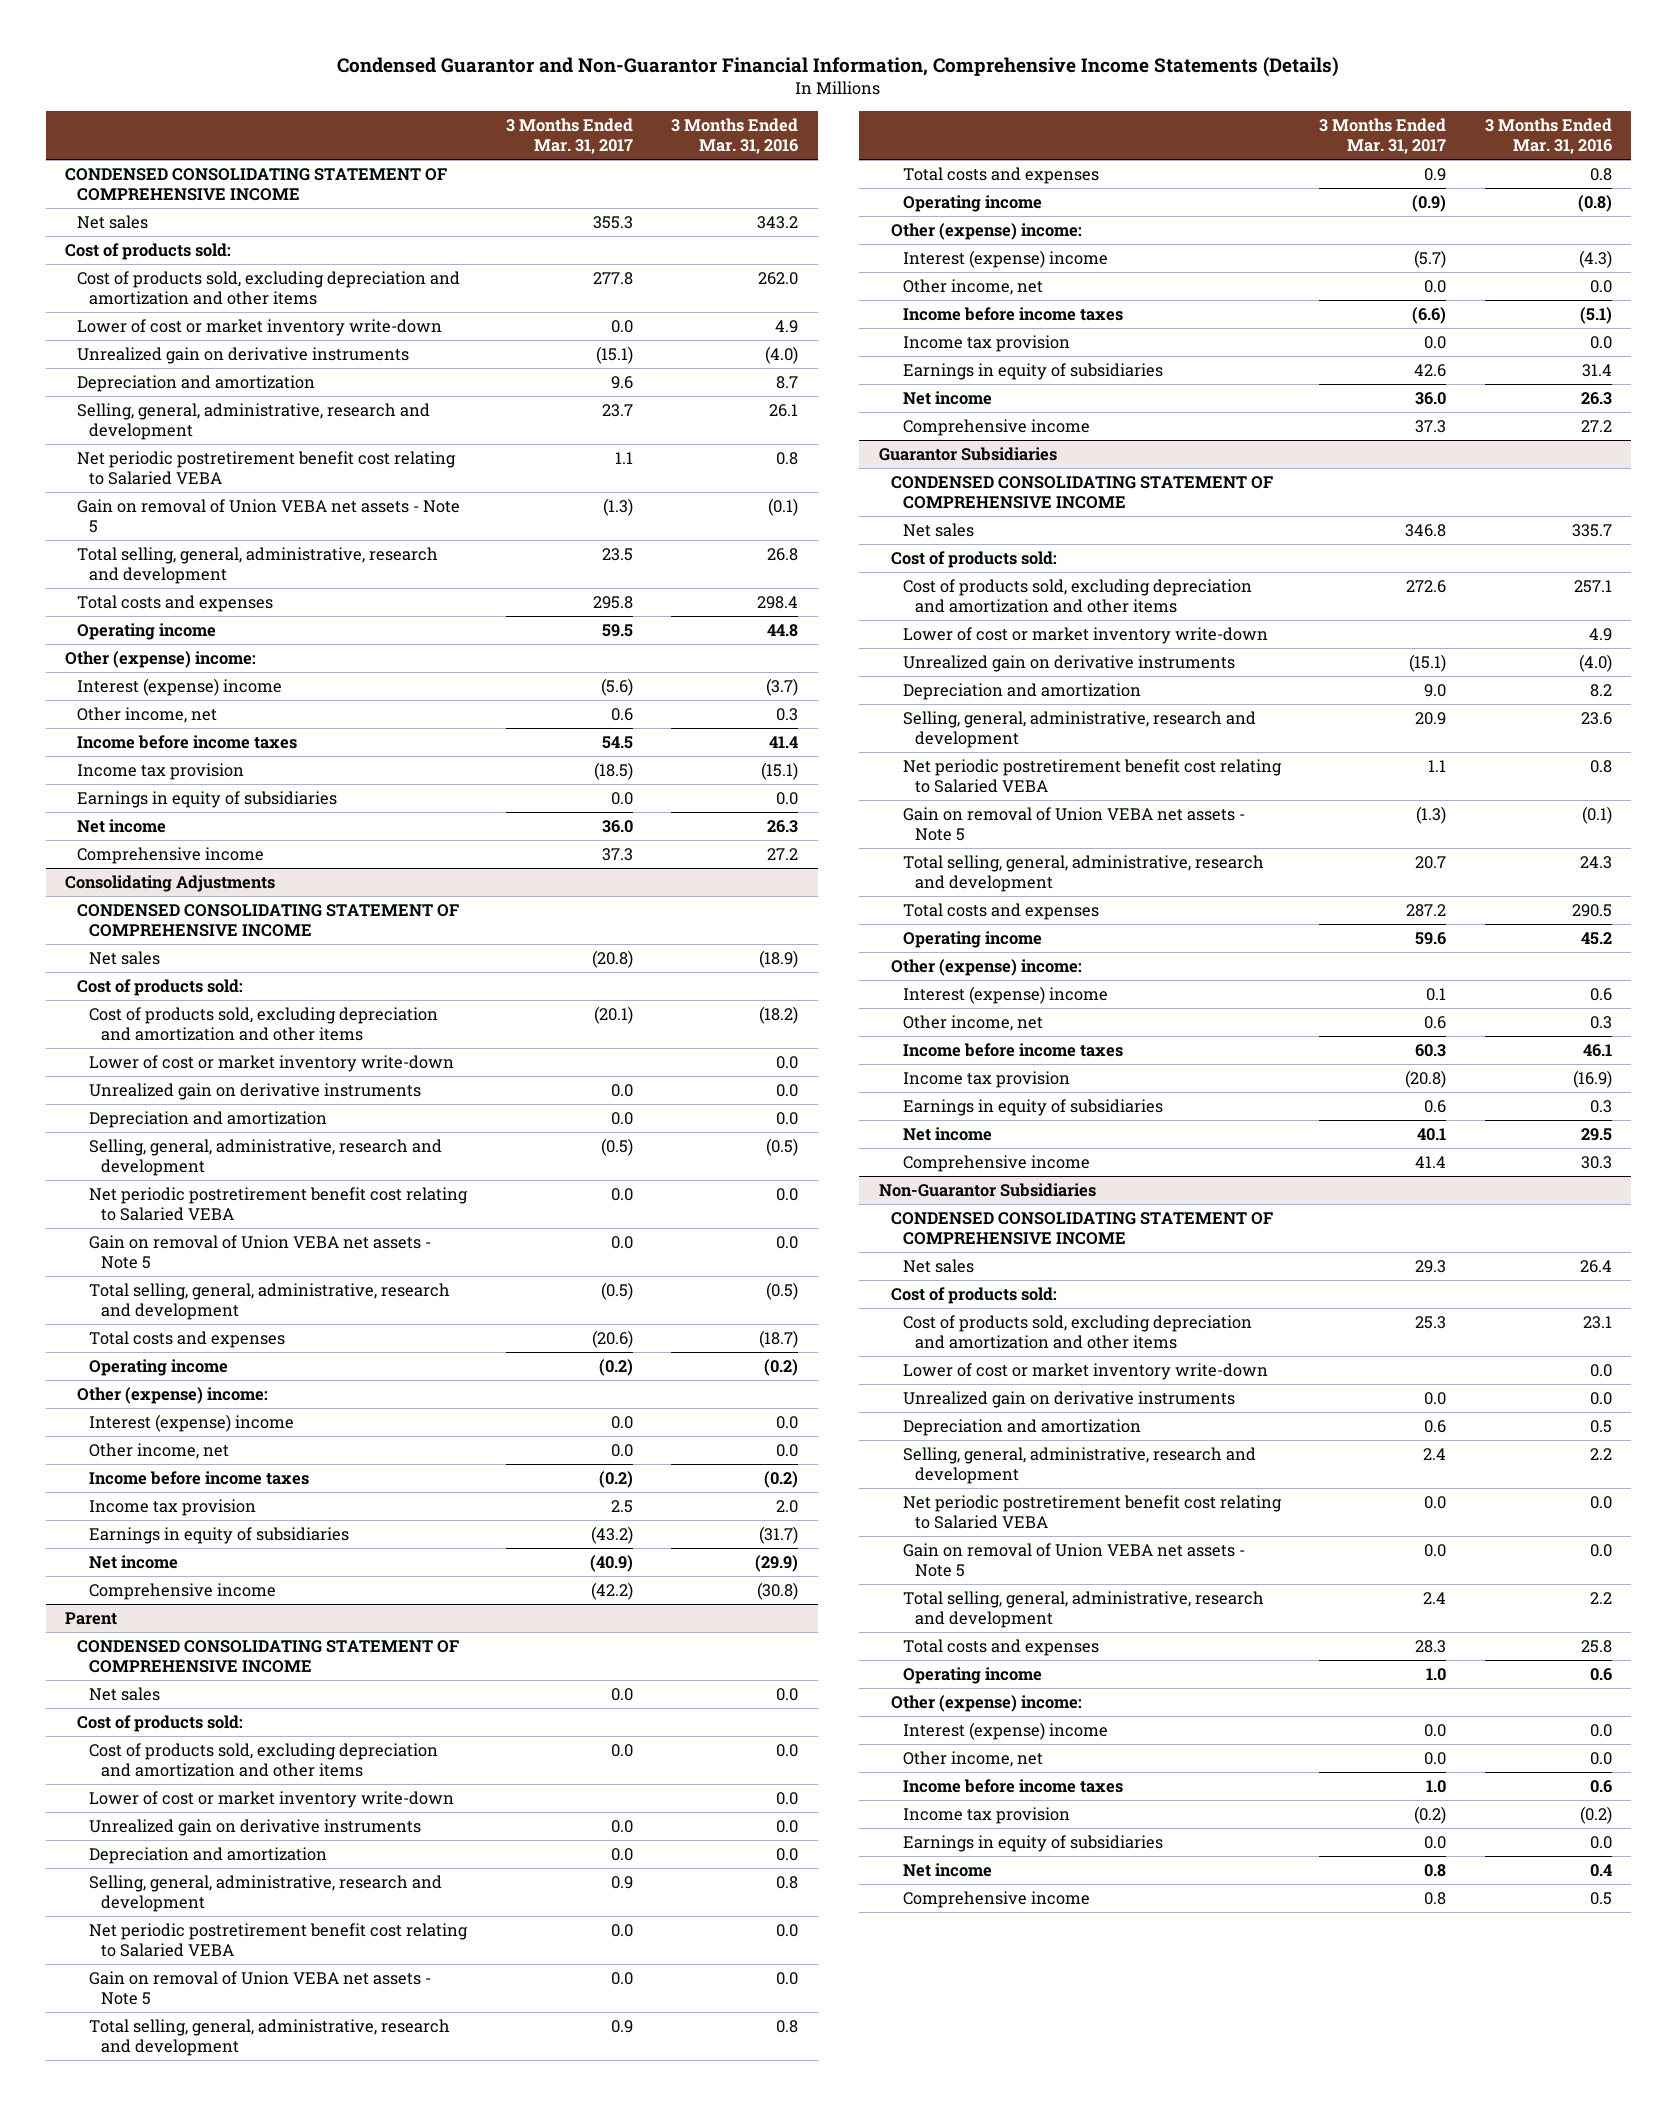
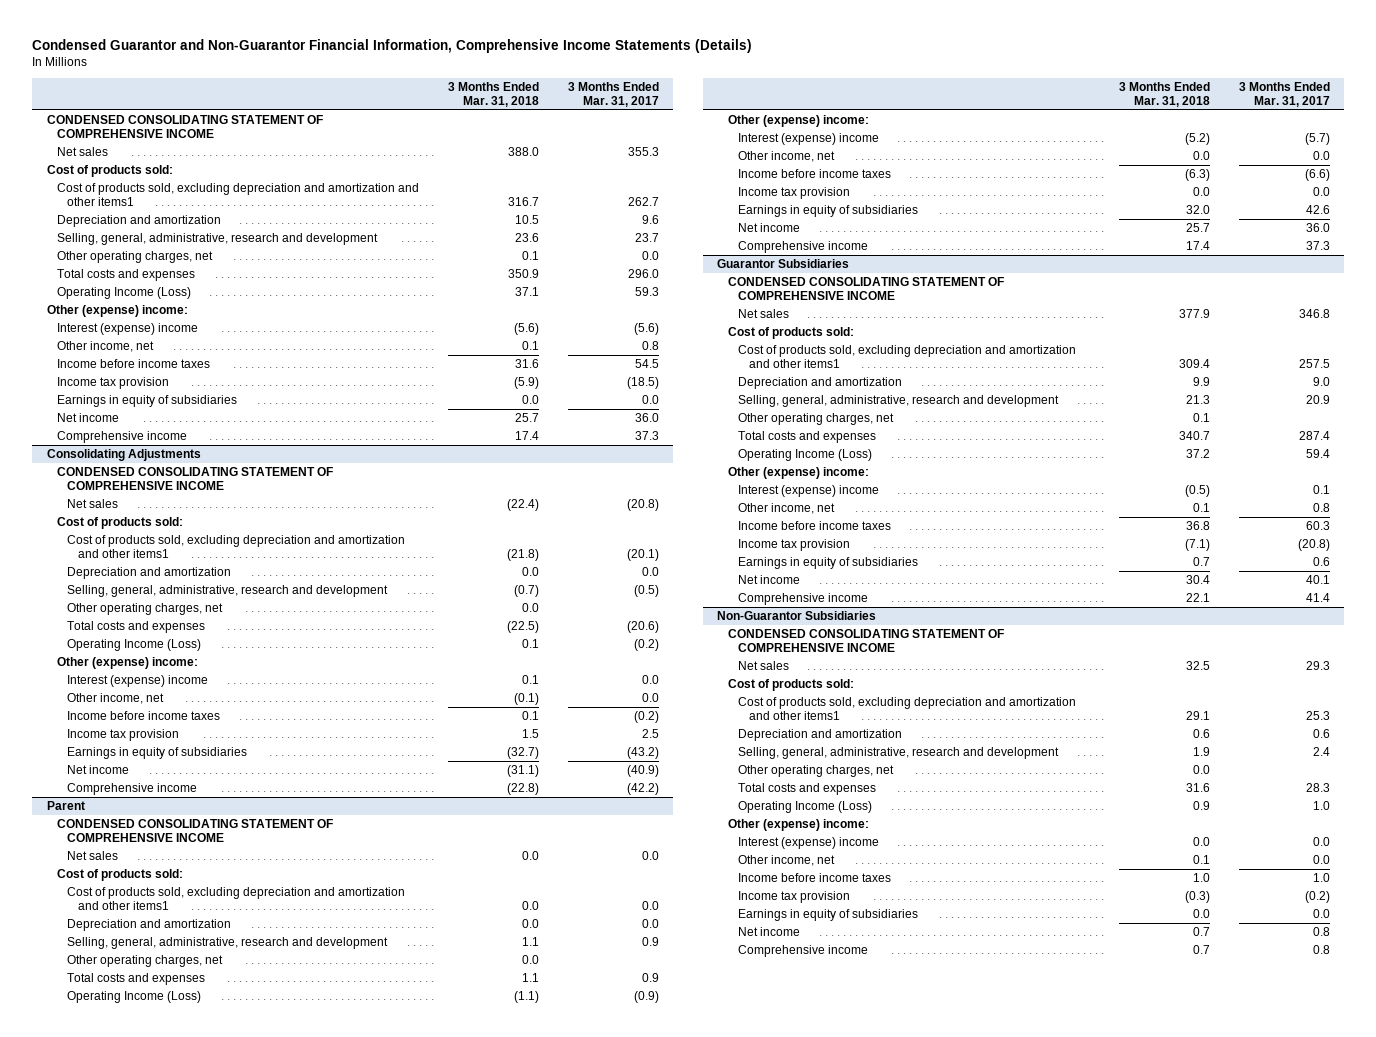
- | 3 Months Ended Mar. 31, 2017 | 3 Months Ended Mar. 31, 2016
+ | 3 Months Ended Mar. 31, 2018 | 3 Months Ended Mar. 31, 2017
- Cost of products sold, excluding depreciation and amortization and other items | 277.8 | 262.0
- Lower of cost or market inventory write-down | 0.0 | 4.9
- Unrealized gain on derivative instruments | (15.1) | (4.0)
+ Cost of products sold, excluding depreciation and amortization and other items1 | 316.7 | 262.7
- Net periodic postretirement benefit cost relating to Salaried VEBA | 1.1 | 0.8
- Gain on removal of Union VEBA net assets - Note 5 | (1.3) | (0.1)
- Total selling, general, administrative, research and development | 23.5 | 26.8
- Total costs and expenses | 295.8 | 298.4
- Operating income | 59.5 | 44.8
+ Other operating charges, net | 0.1 | 0.0
+ Total costs and expenses | 350.9 | 296.0
+ Operating Income (Loss) | 37.1 | 59.3
- Other income, net | 0.6 | 0.3
+ Other income, net | 0.1 | 0.8
@ Consolidating Adjustments
- Cost of products sold, excluding depreciation and amortization and other items | (20.1) | (18.2)
- Lower of cost or market inventory write-down | | 0.0
- Unrealized gain on derivative instruments | 0.0 | 0.0
+ Cost of products sold, excluding depreciation and amortization and other items1 | (21.8) | (20.1)
- Net periodic postretirement benefit cost relating to Salaried VEBA | 0.0 | 0.0
- Gain on removal of Union VEBA net assets - Note 5 | 0.0 | 0.0
- Total selling, general, administrative, research and development | (0.5) | (0.5)
+ Other operating charges, net | 0.0 |
- Operating income | (0.2) | (0.2)
+ Operating Income (Loss) | 0.1 | (0.2)
@ Parent
- Cost of products sold, excluding depreciation and amortization and other items | 0.0 | 0.0
- Lower of cost or market inventory write-down | | 0.0
- Unrealized gain on derivative instruments | 0.0 | 0.0
+ Cost of products sold, excluding depreciation and amortization and other items1 | 0.0 | 0.0
- Net periodic postretirement benefit cost relating to Salaried VEBA | 0.0 | 0.0
- Gain on removal of Union VEBA net assets - Note 5 | 0.0 | 0.0
- Total selling, general, administrative, research and development | 0.9 | 0.8
+ Other operating charges, net | 0.0 |
- Operating income | (0.9) | (0.8)
+ Operating Income (Loss) | (1.1) | (0.9)
@ Guarantor Subsidiaries
- Cost of products sold, excluding depreciation and amortization and other items | 272.6 | 257.1
- Lower of cost or market inventory write-down | | 4.9
- Unrealized gain on derivative instruments | (15.1) | (4.0)
+ Cost of products sold, excluding depreciation and amortization and other items1 | 309.4 | 257.5
- Net periodic postretirement benefit cost relating to Salaried VEBA | 1.1 | 0.8
- Gain on removal of Union VEBA net assets - Note 5 | (1.3) | (0.1)
- Total selling, general, administrative, research and development | 20.7 | 24.3
- Total costs and expenses | 287.2 | 290.5
- Operating income | 59.6 | 45.2
+ Other operating charges, net | 0.1 |
+ Total costs and expenses | 340.7 | 287.4
+ Operating Income (Loss) | 37.2 | 59.4
- Other income, net | 0.6 | 0.3
+ Other income, net | 0.1 | 0.8
@ Non-Guarantor Subsidiaries
- Cost of products sold, excluding depreciation and amortization and other items | 25.3 | 23.1
- Lower of cost or market inventory write-down | | 0.0
- Unrealized gain on derivative instruments | 0.0 | 0.0
+ Cost of products sold, excluding depreciation and amortization and other items1 | 29.1 | 25.3
- Net periodic postretirement benefit cost relating to Salaried VEBA | 0.0 | 0.0
- Gain on removal of Union VEBA net assets - Note 5 | 0.0 | 0.0
- Total selling, general, administrative, research and development | 2.4 | 2.2
+ Other operating charges, net | 0.0 |
- Operating income | 1.0 | 0.6
+ Operating Income (Loss) | 0.9 | 1.0

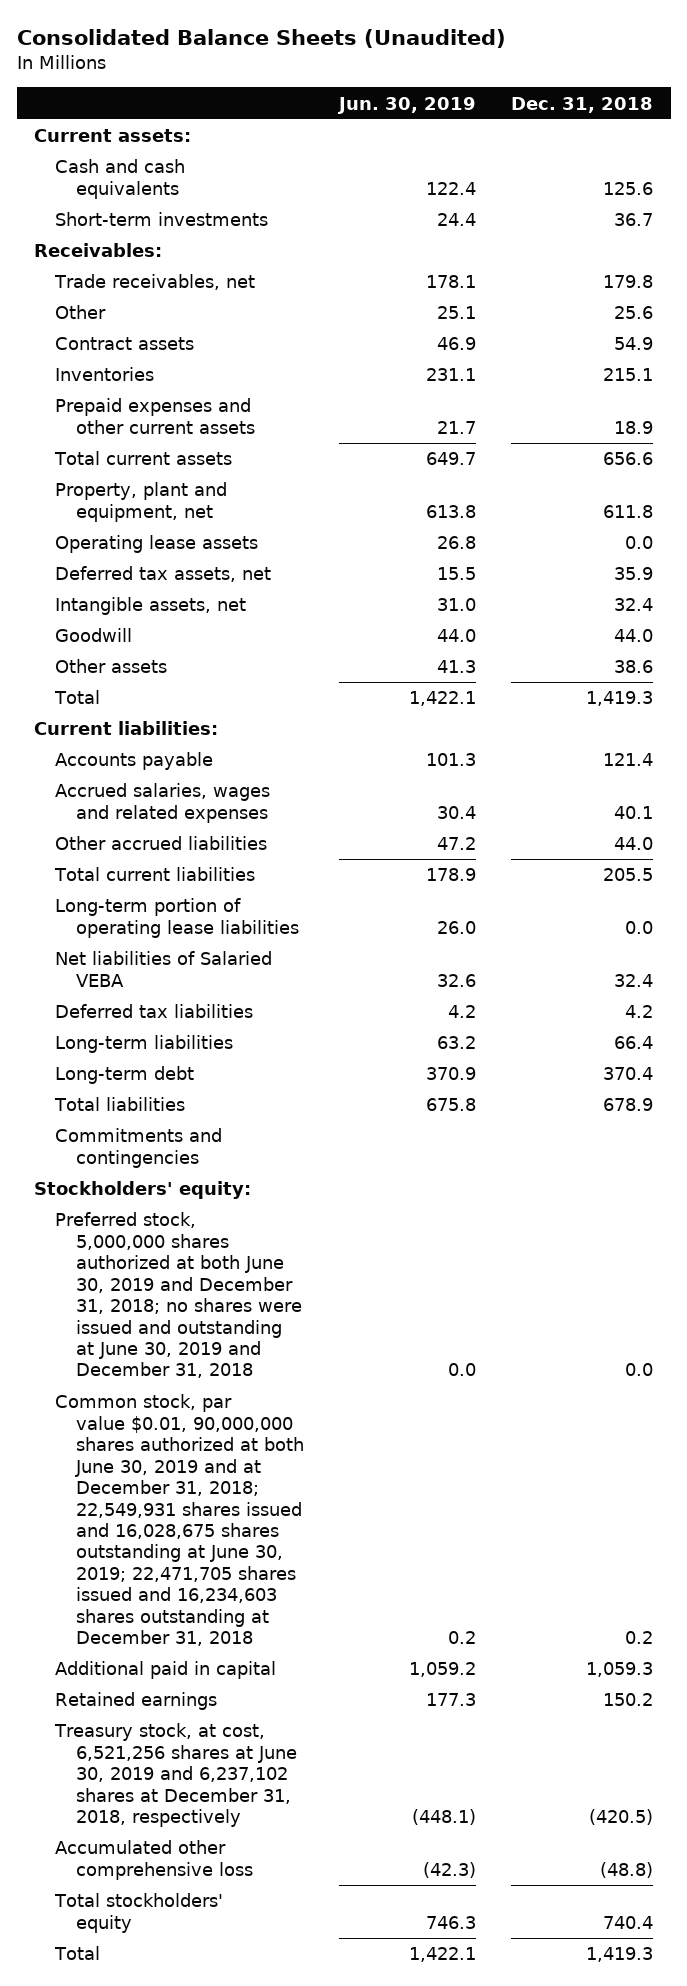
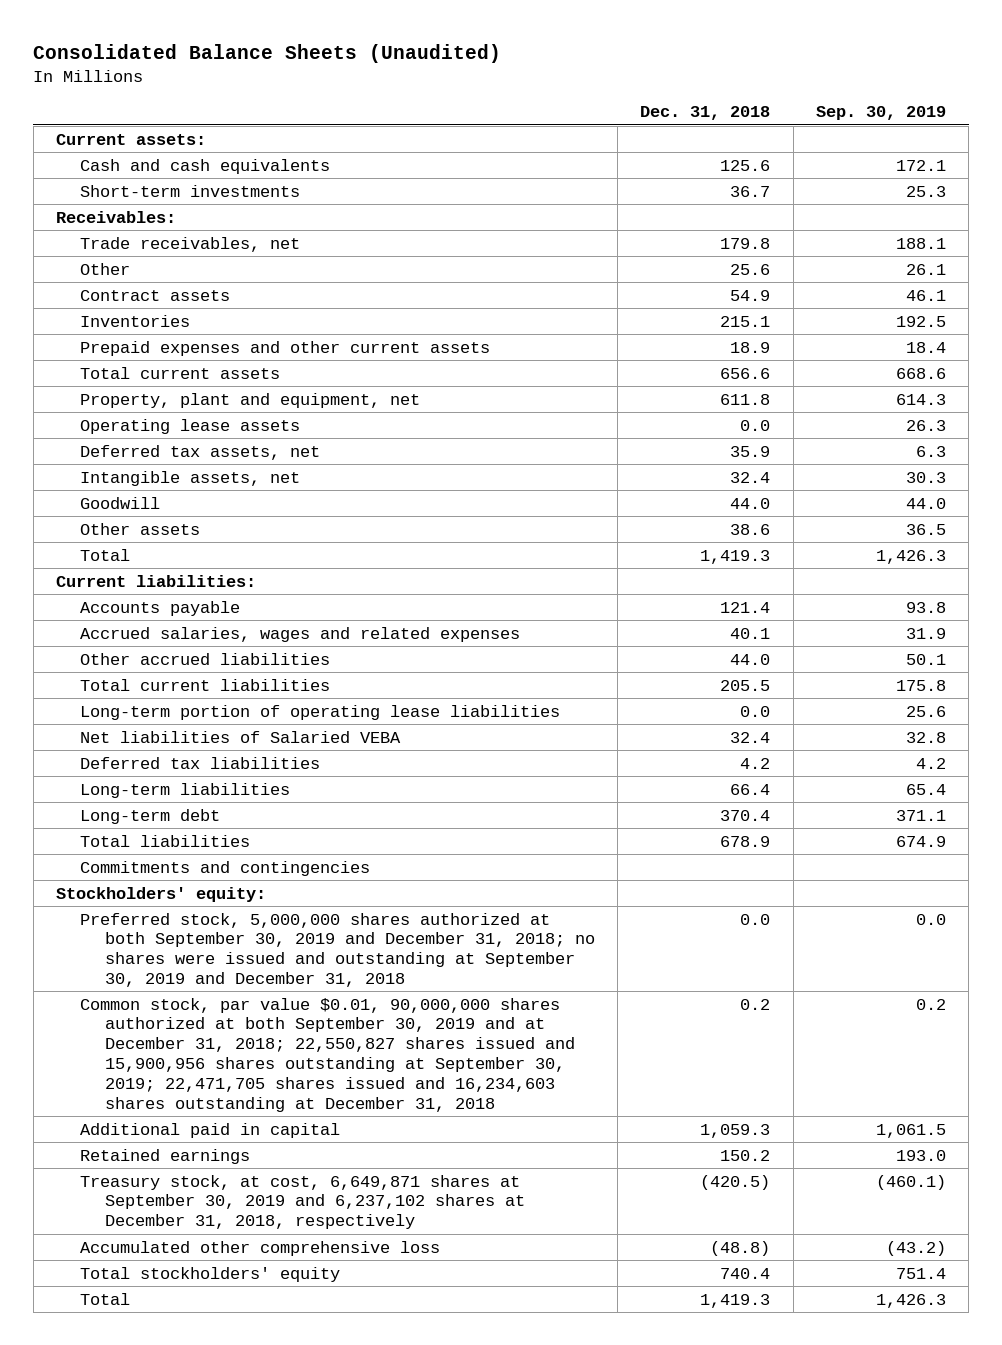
- | Jun. 30, 2019 | Dec. 31, 2018
+ | Dec. 31, 2018 | Sep. 30, 2019
- Preferred stock, 5,000,000 shares authorized at both June 30, 2019 and December 31, 2018; no shares were issued and outstanding at June 30, 2019 and December 31, 2018 | 0.0 | 0.0
- Common stock, par value $0.01, 90,000,000 shares authorized at both June 30, 2019 and at December 31, 2018; 22,549,931 shares issued and 16,028,675 shares outstanding at June 30, 2019; 22,471,705 shares issued and 16,234,603 shares outstanding at December 31, 2018 | 0.2 | 0.2
+ Preferred stock, 5,000,000 shares authorized at both September 30, 2019 and December 31, 2018; no shares were issued and outstanding at September 30, 2019 and December 31, 2018 | 0.0 | 0.0
+ Common stock, par value $0.01, 90,000,000 shares authorized at both September 30, 2019 and at December 31, 2018; 22,550,827 shares issued and 15,900,956 shares outstanding at September 30, 2019; 22,471,705 shares issued and 16,234,603 shares outstanding at December 31, 2018 | 0.2 | 0.2
- Treasury stock, at cost, 6,521,256 shares at June 30, 2019 and 6,237,102 shares at December 31, 2018, respectively | (448.1) | (420.5)
+ Treasury stock, at cost, 6,649,871 shares at September 30, 2019 and 6,237,102 shares at December 31, 2018, respectively | (420.5) | (460.1)

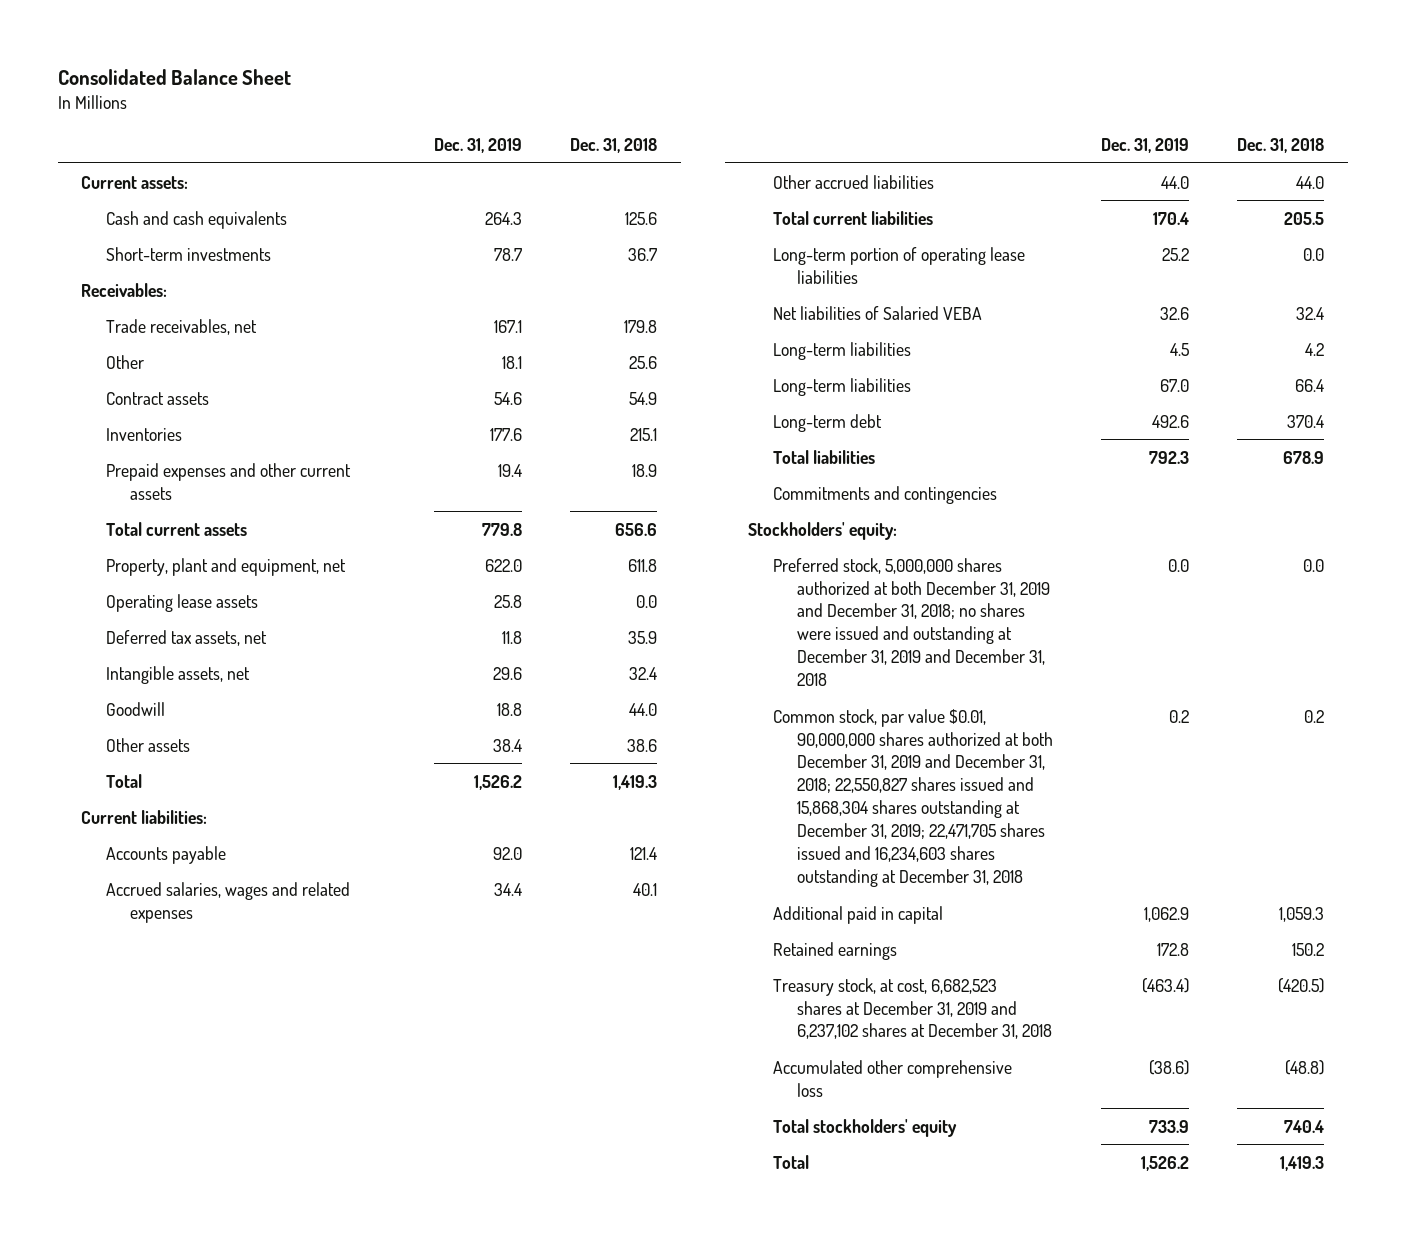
- Consolidated Balance Sheets (Unaudited)
+ Consolidated Balance Sheet
- | Dec. 31, 2018 | Sep. 30, 2019
+ | Dec. 31, 2019 | Dec. 31, 2018
- Deferred tax liabilities | 4.2 | 4.2
+ Long-term liabilities | 4.5 | 4.2
- Preferred stock, 5,000,000 shares authorized at both September 30, 2019 and December 31, 2018; no shares were issued and outstanding at September 30, 2019 and December 31, 2018 | 0.0 | 0.0
- Common stock, par value $0.01, 90,000,000 shares authorized at both September 30, 2019 and at December 31, 2018; 22,550,827 shares issued and 15,900,956 shares outstanding at September 30, 2019; 22,471,705 shares issued and 16,234,603 shares outstanding at December 31, 2018 | 0.2 | 0.2
+ Preferred stock, 5,000,000 shares authorized at both December 31, 2019 and December 31, 2018; no shares were issued and outstanding at December 31, 2019 and December 31, 2018 | 0.0 | 0.0
+ Common stock, par value $0.01, 90,000,000 shares authorized at both December 31, 2019 and December 31, 2018; 22,550,827 shares issued and 15,868,304 shares outstanding at December 31, 2019; 22,471,705 shares issued and 16,234,603 shares outstanding at December 31, 2018 | 0.2 | 0.2
- Treasury stock, at cost, 6,649,871 shares at September 30, 2019 and 6,237,102 shares at December 31, 2018, respectively | (420.5) | (460.1)
+ Treasury stock, at cost, 6,682,523 shares at December 31, 2019 and 6,237,102 shares at December 31, 2018 | (463.4) | (420.5)

